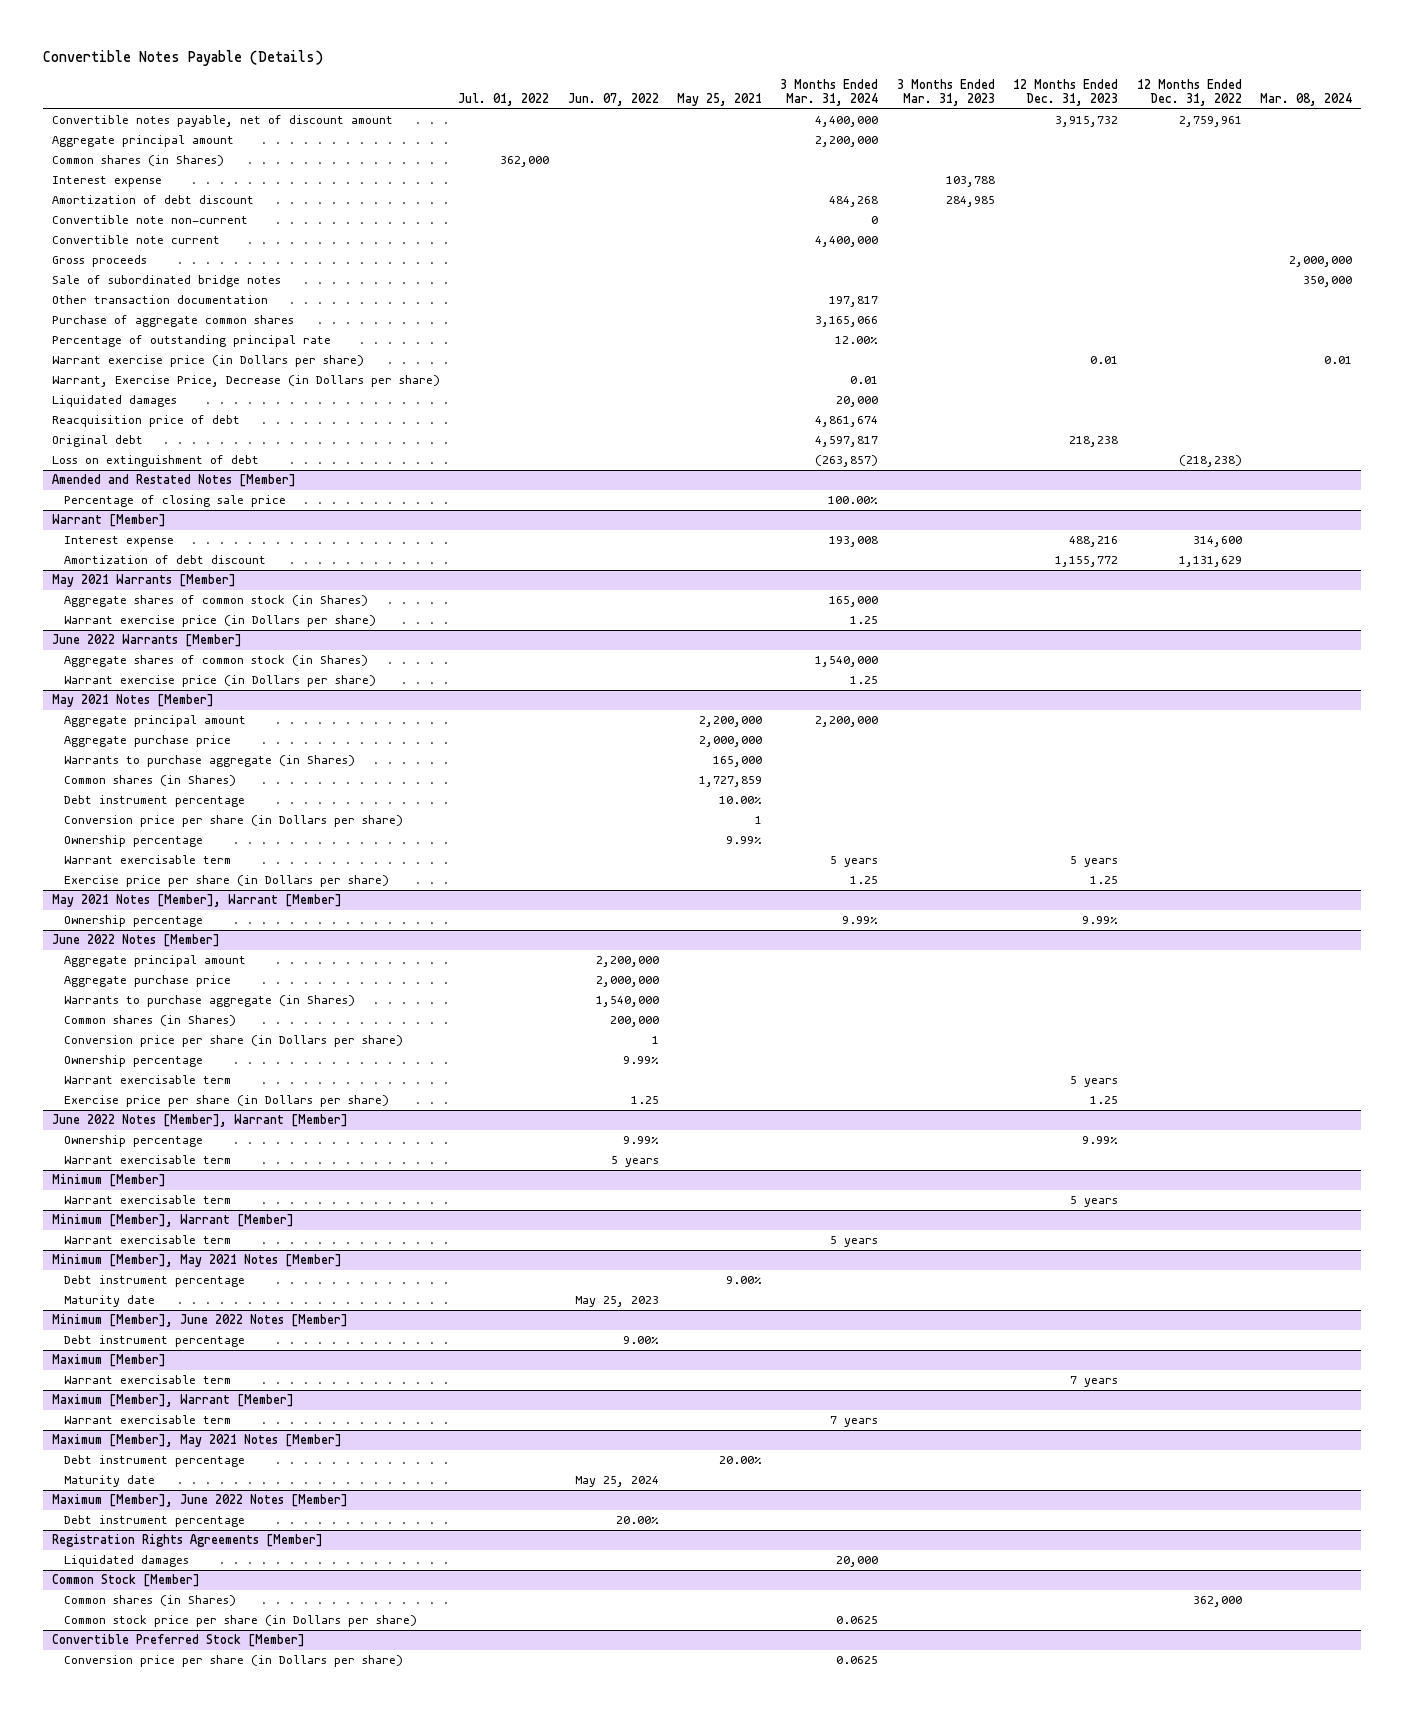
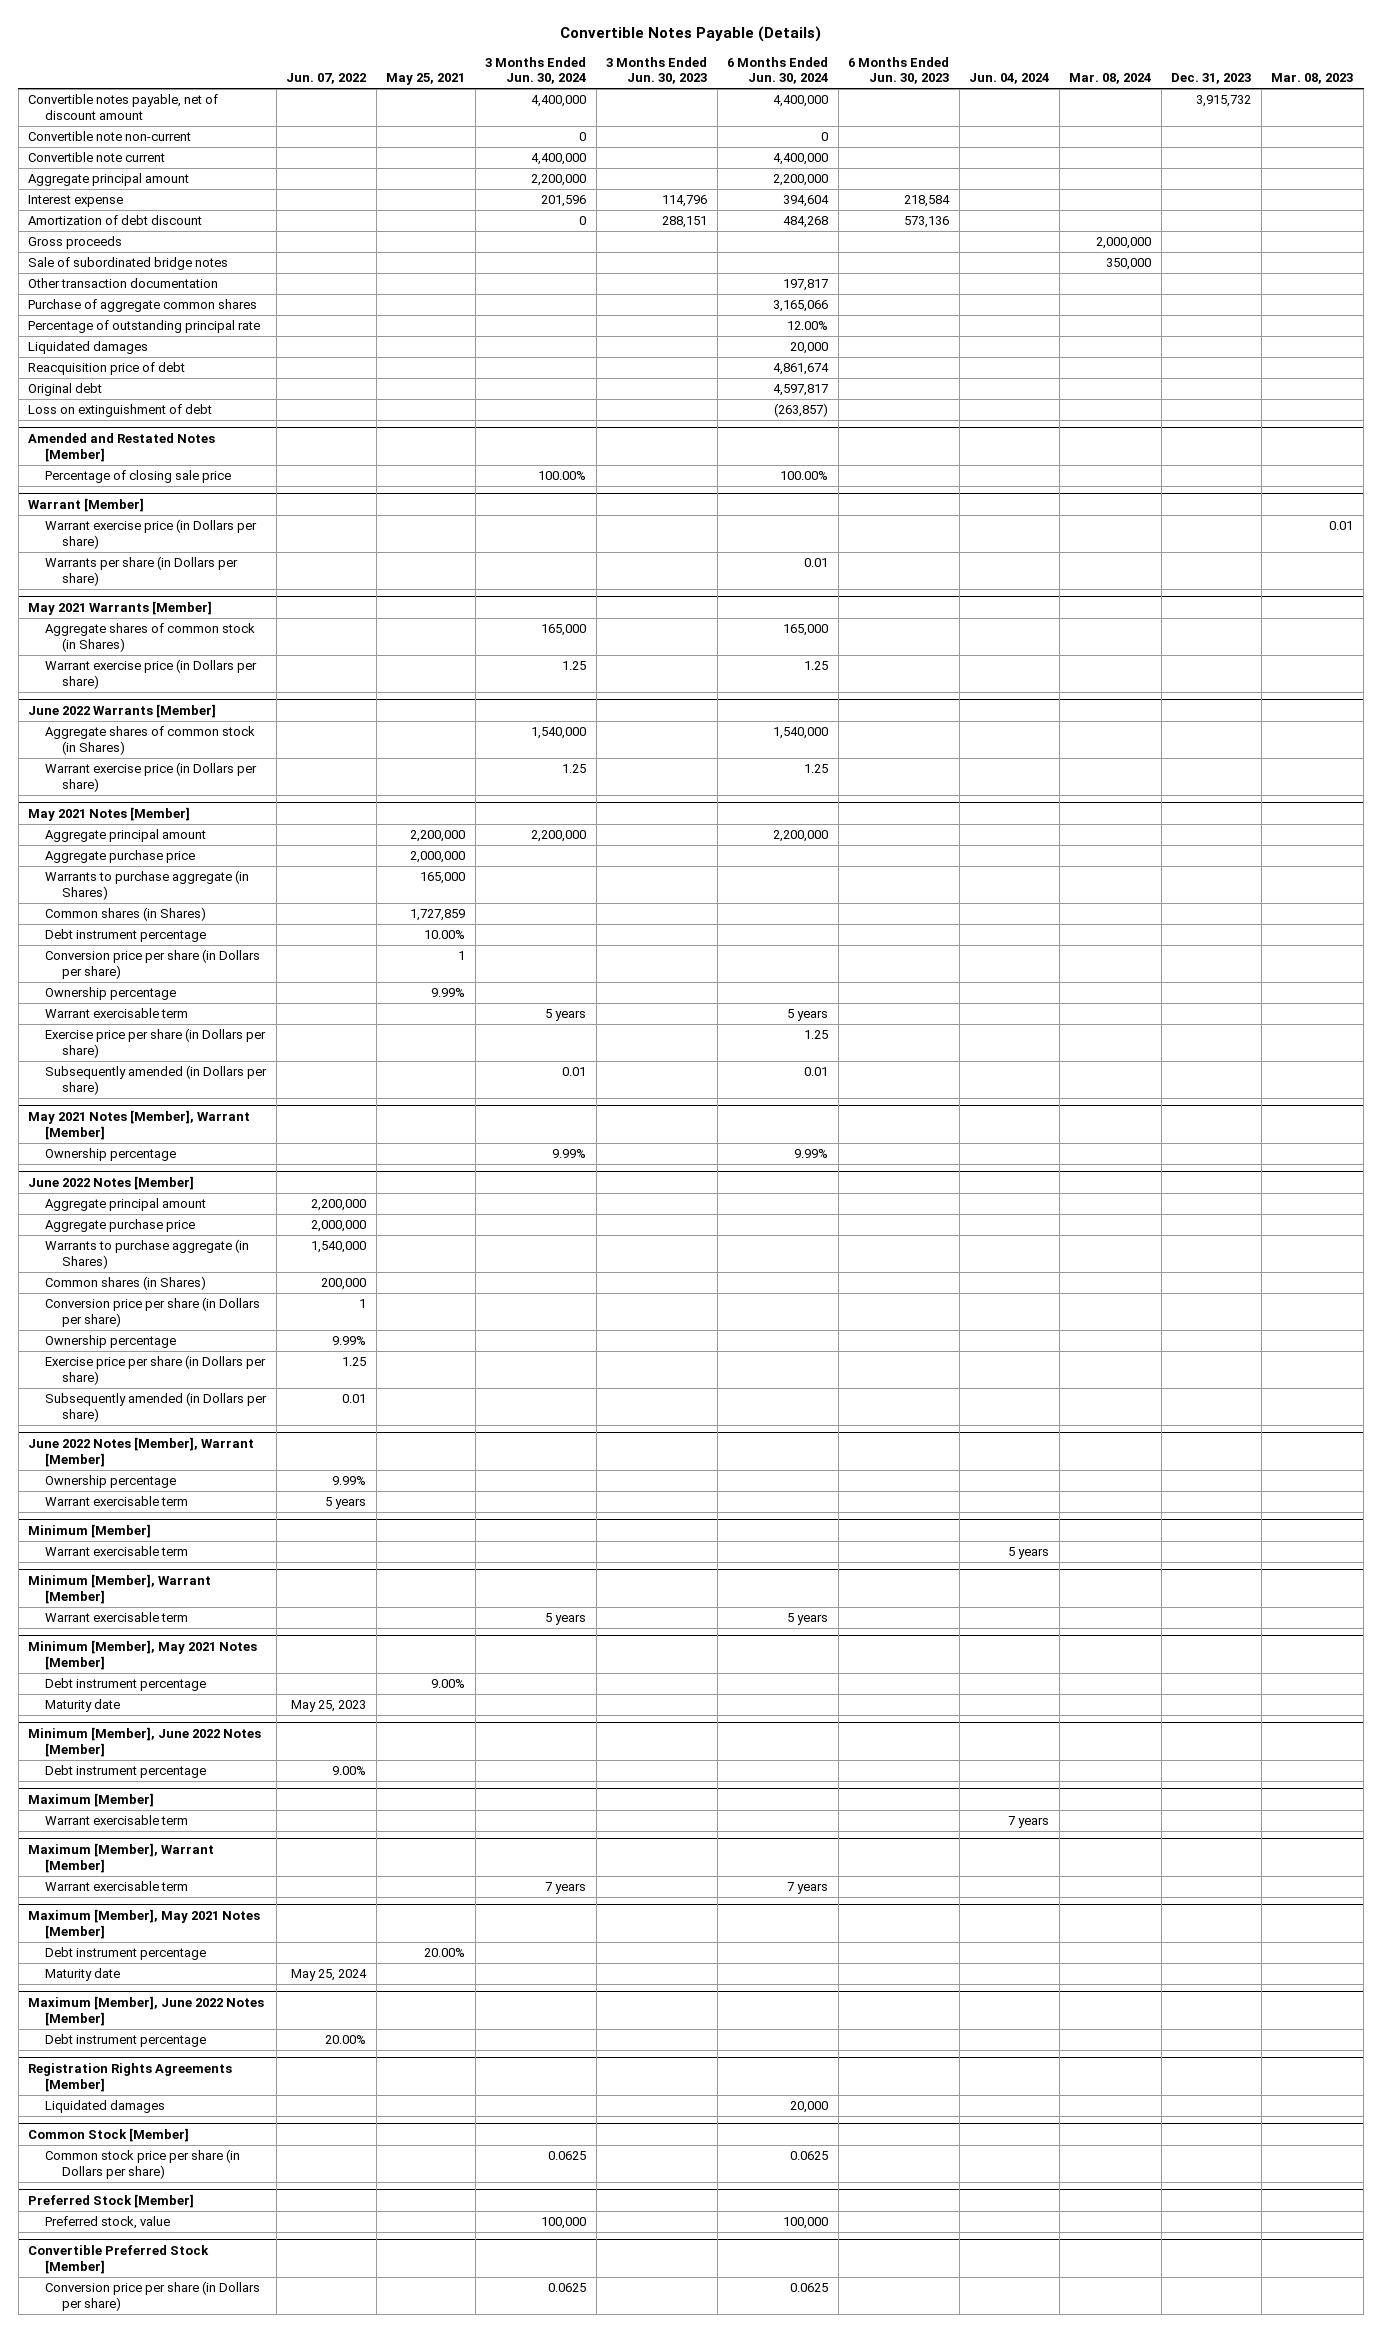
- | Jul. 01, 2022 | Jun. 07, 2022 | May 25, 2021 | 3 Months Ended Mar. 31, 2024 | 3 Months Ended Mar. 31, 2023 | 12 Months Ended Dec. 31, 2023 | 12 Months Ended Dec. 31, 2022 | Mar. 08, 2024
+ | Jun. 07, 2022 | May 25, 2021 | 3 Months Ended Jun. 30, 2024 | 3 Months Ended Jun. 30, 2023 | 6 Months Ended Jun. 30, 2024 | 6 Months Ended Jun. 30, 2023 | Jun. 04, 2024 | Mar. 08, 2024 | Dec. 31, 2023 | Mar. 08, 2023
moved up: Convertible note non-current | | | 0 | | 0 | | | | |
moved up: Convertible note current | | | 4,400,000 | | 4,400,000 | | | | |
- Common shares (in Shares) | 362,000 | | | | | | |
- Warrant exercise price (in Dollars per share) | | | | | | 0.01 | | 0.01
- Warrant, Exercise Price, Decrease (in Dollars per share) | | | | 0.01 | | | |
@ Warrant [Member]
- Interest expense | | | | 193,008 | | 488,216 | 314,600 |
- Amortization of debt discount | | | | | | 1,155,772 | 1,131,629 |
+ Warrant exercise price (in Dollars per share) | | | | | | | | | | 0.01
+ Warrants per share (in Dollars per share) | | | | | 0.01 | | | | |
@ May 2021 Notes [Member]
+ Subsequently amended (in Dollars per share) | | | 0.01 | | 0.01 | | | | |
@ June 2022 Notes [Member]
- Warrant exercisable term | | | | | | 5 years | |
+ Subsequently amended (in Dollars per share) | 0.01 | | | | | | | | |
@ Common Stock [Member]
- Common shares (in Shares) | | | | | | | 362,000 |
+ Preferred Stock [Member]
+ Preferred stock, value | | | 100,000 | | 100,000 | | | | |

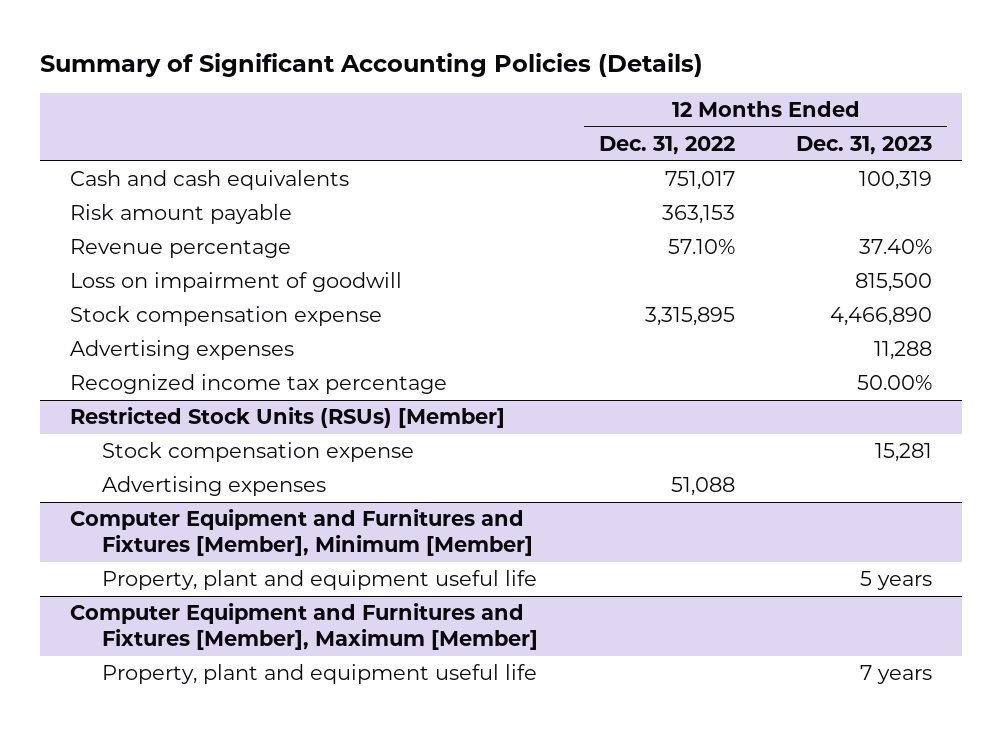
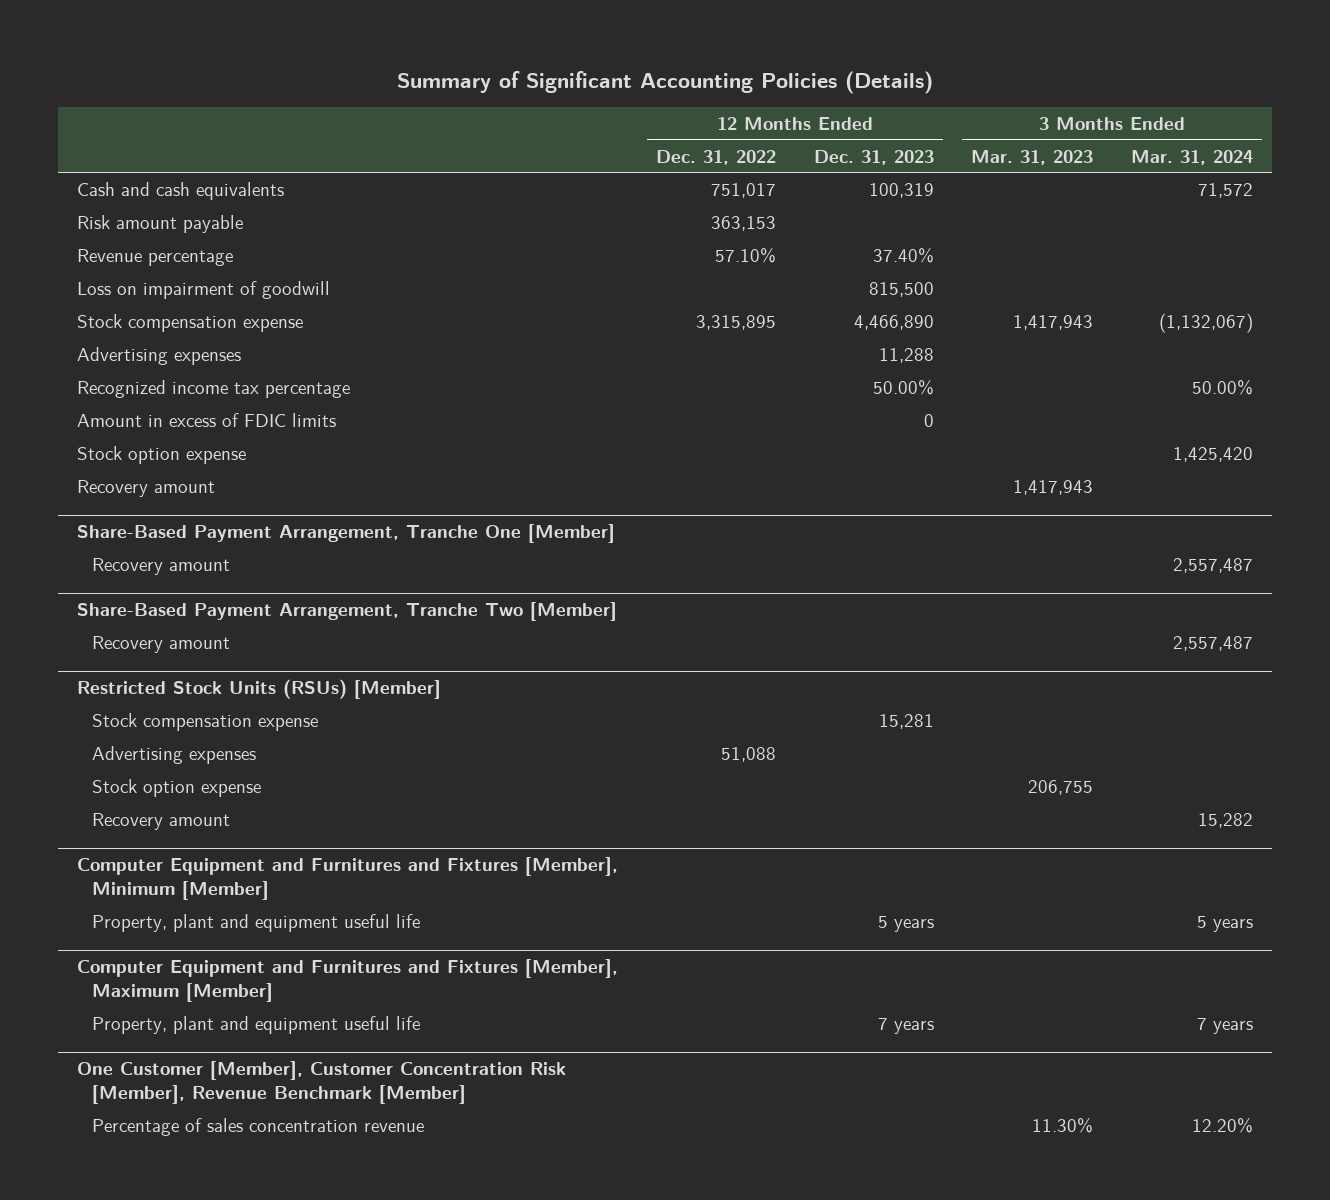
- | 12 Months Ended Dec. 31, 2022 | 12 Months Ended Dec. 31, 2023
+ | 12 Months Ended Dec. 31, 2022 | 12 Months Ended Dec. 31, 2023 | 3 Months Ended Mar. 31, 2023 | 3 Months Ended Mar. 31, 2024
+ Amount in excess of FDIC limits | | 0 | |
+ Stock option expense | | | | 1,425,420
+ Recovery amount | | | 1,417,943 |
+ Share-Based Payment Arrangement, Tranche One [Member]
+ Recovery amount | | | | 2,557,487
+ Share-Based Payment Arrangement, Tranche Two [Member]
+ Recovery amount | | | | 2,557,487
@ Restricted Stock Units (RSUs) [Member]
+ Stock option expense | | | 206,755 |
+ Recovery amount | | | | 15,282
+ One Customer [Member], Customer Concentration Risk [Member], Revenue Benchmark [Member]
+ Percentage of sales concentration revenue | | | 11.30% | 12.20%

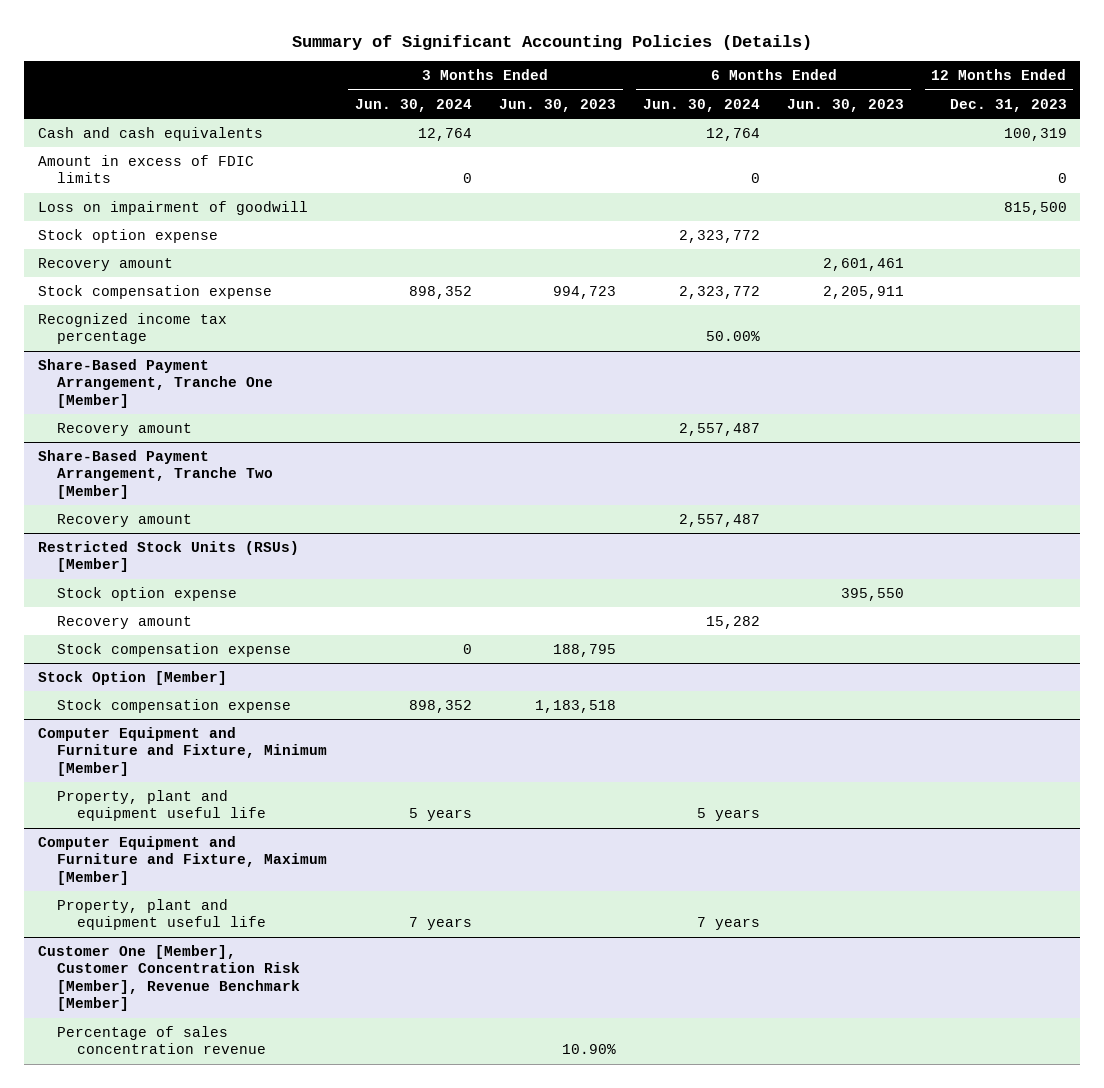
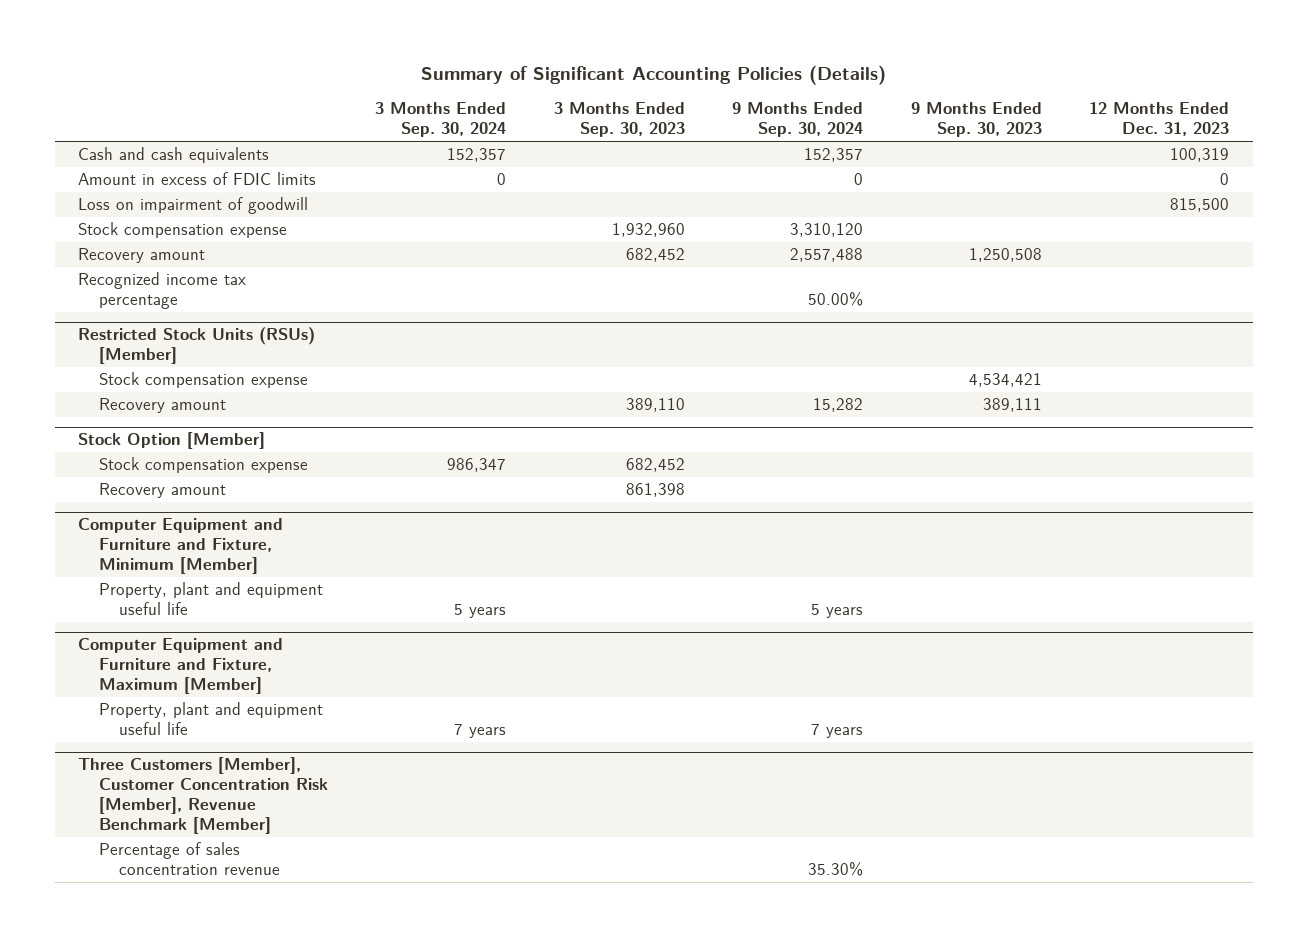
- | 3 Months Ended Jun. 30, 2024 | 3 Months Ended Jun. 30, 2023 | 6 Months Ended Jun. 30, 2024 | 6 Months Ended Jun. 30, 2023 | 12 Months Ended Dec. 31, 2023
+ | 3 Months Ended Sep. 30, 2024 | 3 Months Ended Sep. 30, 2023 | 9 Months Ended Sep. 30, 2024 | 9 Months Ended Sep. 30, 2023 | 12 Months Ended Dec. 31, 2023
- Stock option expense | | | 2,323,772 | |
moved down: Recovery amount | | 682,452 | 2,557,488 | 1,250,508 |
- Share-Based Payment Arrangement, Tranche One [Member]
- Recovery amount | | | 2,557,487 | |
- Share-Based Payment Arrangement, Tranche Two [Member]
- Recovery amount | | | 2,557,487 | |
@ Restricted Stock Units (RSUs) [Member]
- Stock option expense | | | | 395,550 |
moved down: Recovery amount | | 389,110 | 15,282 | 389,111 |
@ Stock Option [Member]
+ Recovery amount | | 861,398 | | |
- Customer One [Member], Customer Concentration Risk [Member], Revenue Benchmark [Member]
+ Three Customers [Member], Customer Concentration Risk [Member], Revenue Benchmark [Member]

